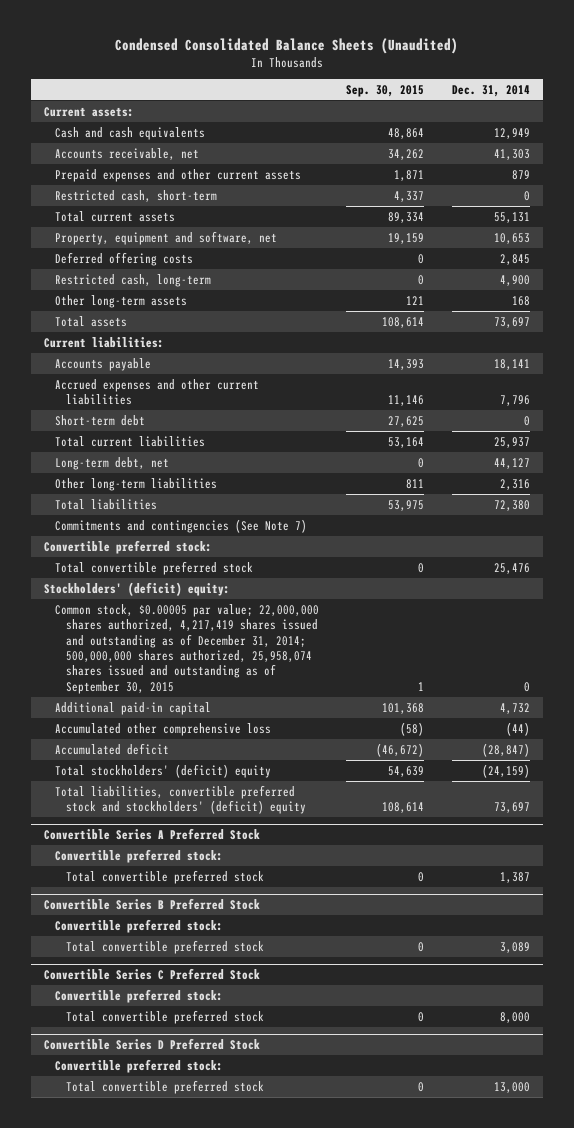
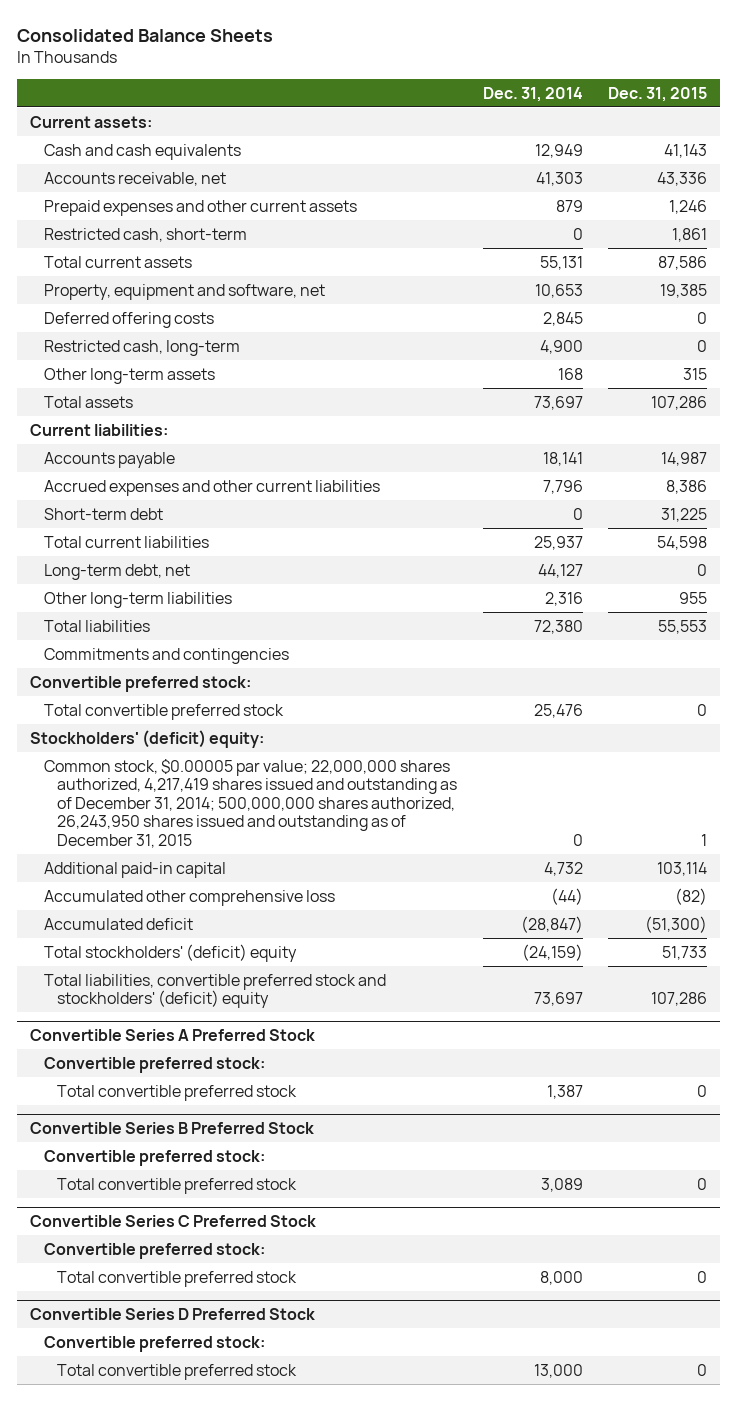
- Condensed Consolidated Balance Sheets (Unaudited)
+ Consolidated Balance Sheets
- | Sep. 30, 2015 | Dec. 31, 2014
+ | Dec. 31, 2014 | Dec. 31, 2015
- Commitments and contingencies (See Note 7)
+ Commitments and contingencies
- Common stock, $0.00005 par value; 22,000,000 shares authorized, 4,217,419 shares issued and outstanding as of December 31, 2014; 500,000,000 shares authorized, 25,958,074 shares issued and outstanding as of September 30, 2015 | 1 | 0
+ Common stock, $0.00005 par value; 22,000,000 shares authorized, 4,217,419 shares issued and outstanding as of December 31, 2014; 500,000,000 shares authorized, 26,243,950 shares issued and outstanding as of December 31, 2015 | 0 | 1

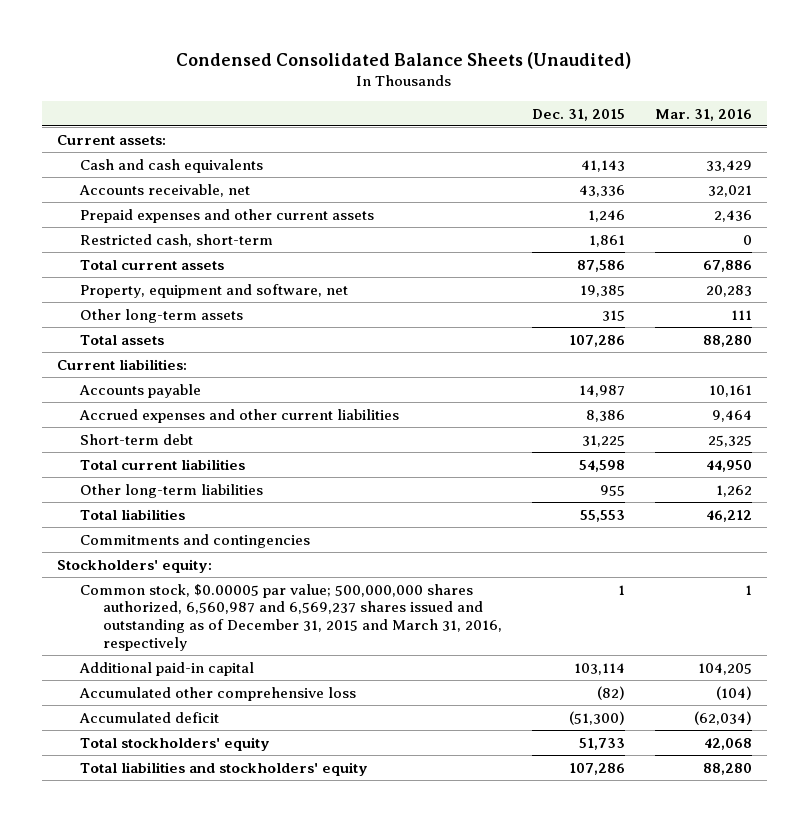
- Consolidated Balance Sheets
+ Condensed Consolidated Balance Sheets (Unaudited)
- | Dec. 31, 2014 | Dec. 31, 2015
+ | Dec. 31, 2015 | Mar. 31, 2016
- Deferred offering costs | 2,845 | 0
- Restricted cash, long-term | 4,900 | 0
- Long-term debt, net | 44,127 | 0
- Convertible preferred stock:
- Total convertible preferred stock | 25,476 | 0
- Stockholders' (deficit) equity:
- Common stock, $0.00005 par value; 22,000,000 shares authorized, 4,217,419 shares issued and outstanding as of December 31, 2014; 500,000,000 shares authorized, 26,243,950 shares issued and outstanding as of December 31, 2015 | 0 | 1
+ Stockholders' equity:
+ Common stock, $0.00005 par value; 500,000,000 shares authorized, 6,560,987 and 6,569,237 shares issued and outstanding as of December 31, 2015 and March 31, 2016, respectively | 1 | 1
- Total stockholders' (deficit) equity | (24,159) | 51,733
- Total liabilities, convertible preferred stock and stockholders' (deficit) equity | 73,697 | 107,286
- Convertible Series A Preferred Stock
- Convertible preferred stock:
- Total convertible preferred stock | 1,387 | 0
- Convertible Series B Preferred Stock
- Convertible preferred stock:
- Total convertible preferred stock | 3,089 | 0
- Convertible Series C Preferred Stock
- Convertible preferred stock:
- Total convertible preferred stock | 8,000 | 0
- Convertible Series D Preferred Stock
- Convertible preferred stock:
- Total convertible preferred stock | 13,000 | 0
+ Total stockholders' equity | 51,733 | 42,068
+ Total liabilities and stockholders' equity | 107,286 | 88,280

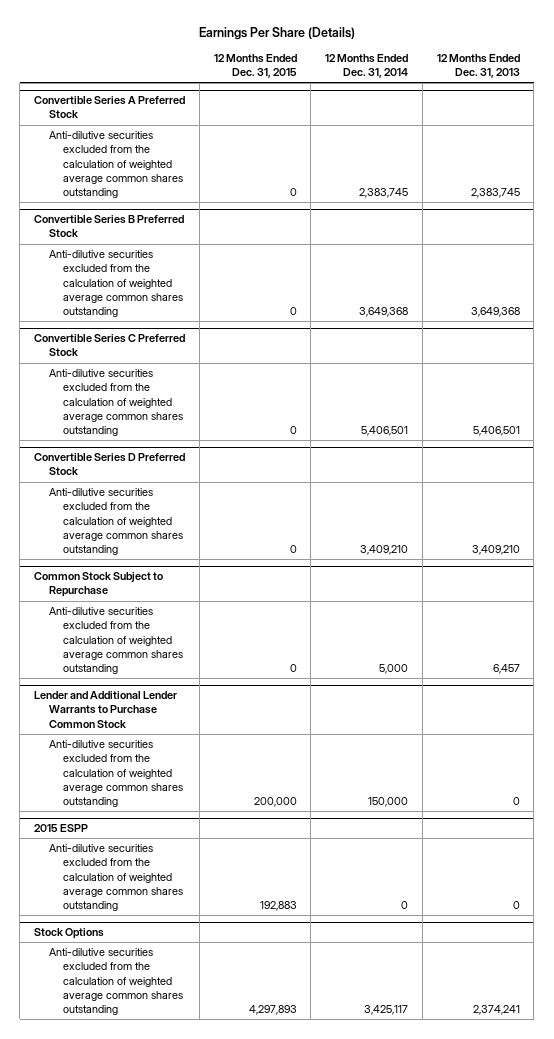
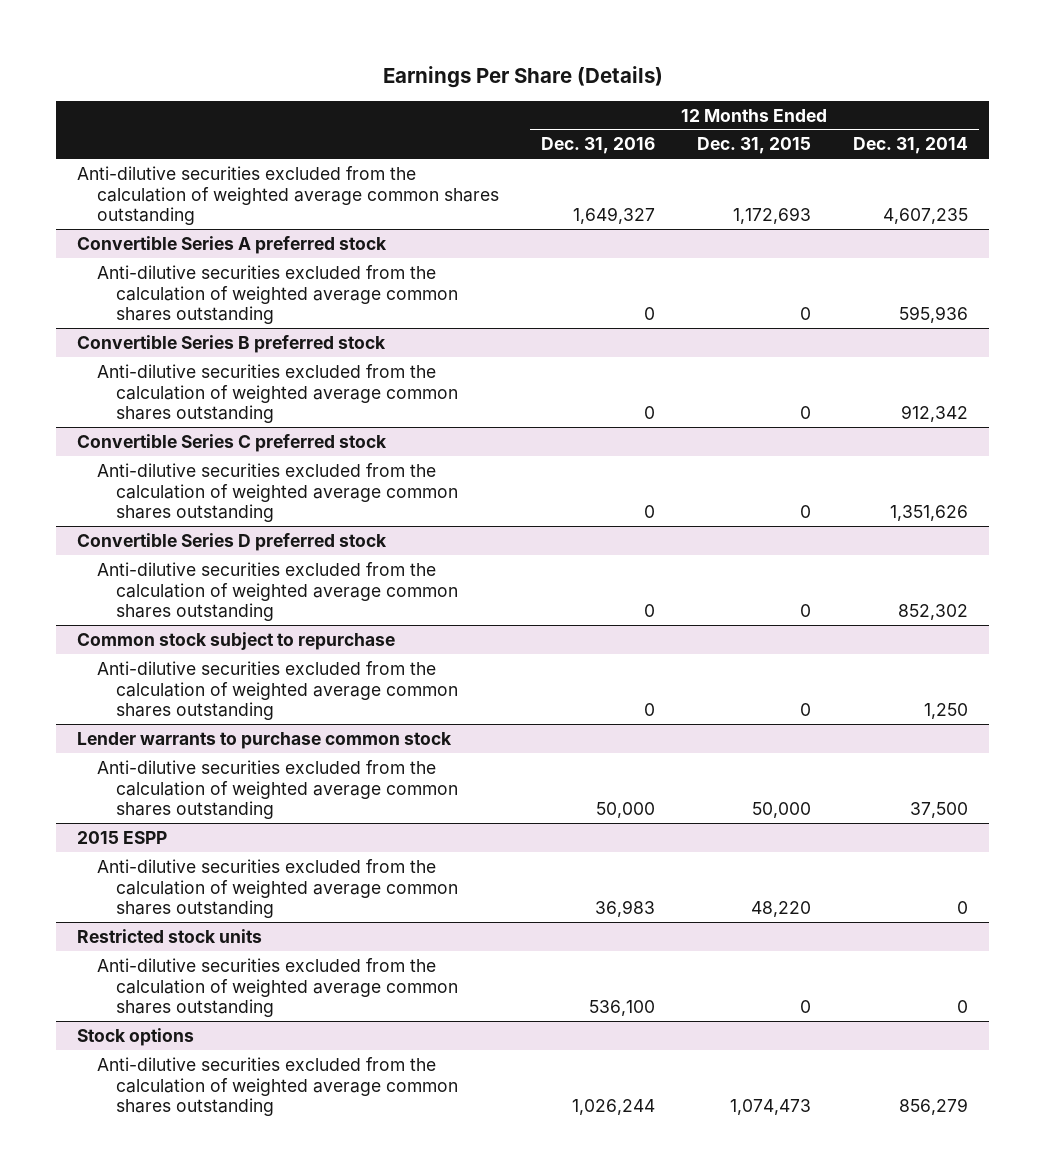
- | 12 Months Ended Dec. 31, 2015 | 12 Months Ended Dec. 31, 2014 | 12 Months Ended Dec. 31, 2013
+ | 12 Months Ended Dec. 31, 2016 | 12 Months Ended Dec. 31, 2015 | 12 Months Ended Dec. 31, 2014
- Convertible Series A Preferred Stock
- Anti-dilutive securities excluded from the calculation of weighted average common shares outstanding | 0 | 2,383,745 | 2,383,745
- Convertible Series B Preferred Stock
- Anti-dilutive securities excluded from the calculation of weighted average common shares outstanding | 0 | 3,649,368 | 3,649,368
- Convertible Series C Preferred Stock
- Anti-dilutive securities excluded from the calculation of weighted average common shares outstanding | 0 | 5,406,501 | 5,406,501
- Convertible Series D Preferred Stock
- Anti-dilutive securities excluded from the calculation of weighted average common shares outstanding | 0 | 3,409,210 | 3,409,210
- Common Stock Subject to Repurchase
- Anti-dilutive securities excluded from the calculation of weighted average common shares outstanding | 0 | 5,000 | 6,457
- Lender and Additional Lender Warrants to Purchase Common Stock
- Anti-dilutive securities excluded from the calculation of weighted average common shares outstanding | 200,000 | 150,000 | 0
+ Anti-dilutive securities excluded from the calculation of weighted average common shares outstanding | 1,649,327 | 1,172,693 | 4,607,235
+ Convertible Series A preferred stock
+ Anti-dilutive securities excluded from the calculation of weighted average common shares outstanding | 0 | 0 | 595,936
+ Convertible Series B preferred stock
+ Anti-dilutive securities excluded from the calculation of weighted average common shares outstanding | 0 | 0 | 912,342
+ Convertible Series C preferred stock
+ Anti-dilutive securities excluded from the calculation of weighted average common shares outstanding | 0 | 0 | 1,351,626
+ Convertible Series D preferred stock
+ Anti-dilutive securities excluded from the calculation of weighted average common shares outstanding | 0 | 0 | 852,302
+ Common stock subject to repurchase
+ Anti-dilutive securities excluded from the calculation of weighted average common shares outstanding | 0 | 0 | 1,250
+ Lender warrants to purchase common stock
+ Anti-dilutive securities excluded from the calculation of weighted average common shares outstanding | 50,000 | 50,000 | 37,500
@ 2015 ESPP
- Anti-dilutive securities excluded from the calculation of weighted average common shares outstanding | 192,883 | 0 | 0
- Stock Options
- Anti-dilutive securities excluded from the calculation of weighted average common shares outstanding | 4,297,893 | 3,425,117 | 2,374,241
@ 2015 ESPP
+ Anti-dilutive securities excluded from the calculation of weighted average common shares outstanding | 36,983 | 48,220 | 0
+ Restricted stock units
+ Anti-dilutive securities excluded from the calculation of weighted average common shares outstanding | 536,100 | 0 | 0
+ Stock options
+ Anti-dilutive securities excluded from the calculation of weighted average common shares outstanding | 1,026,244 | 1,074,473 | 856,279

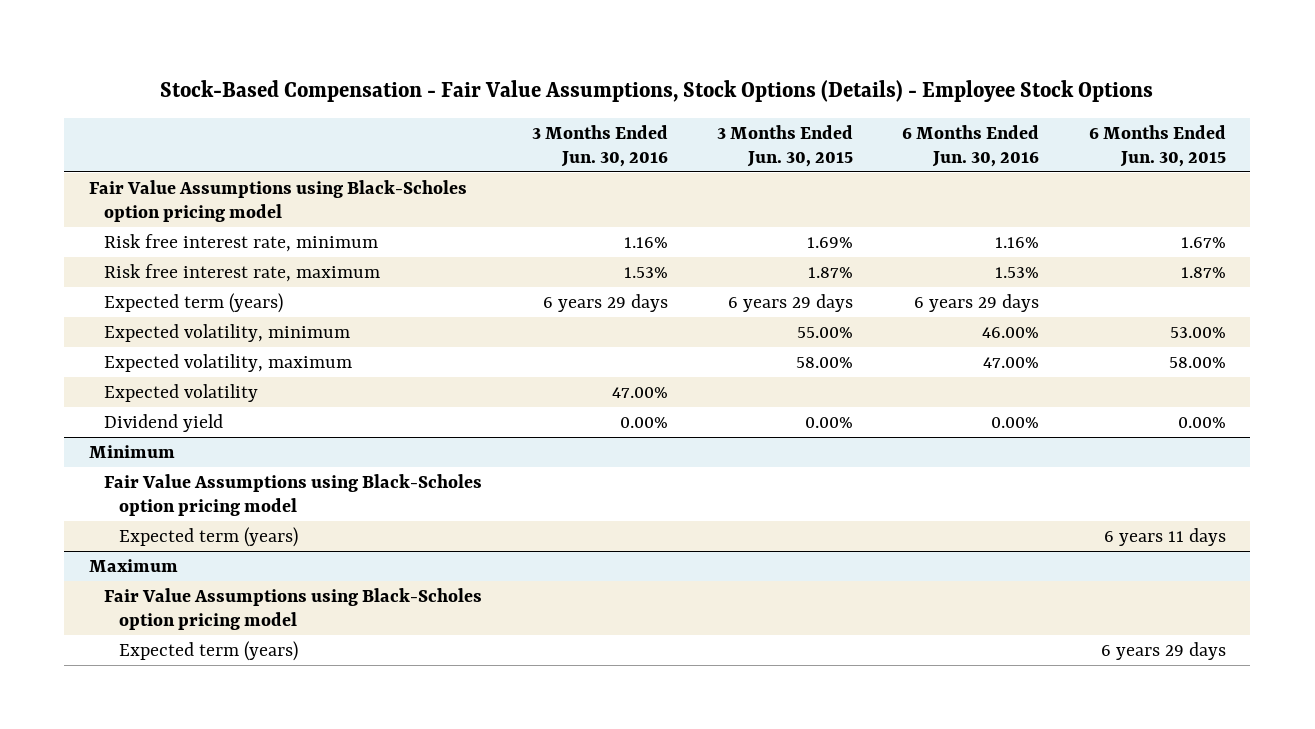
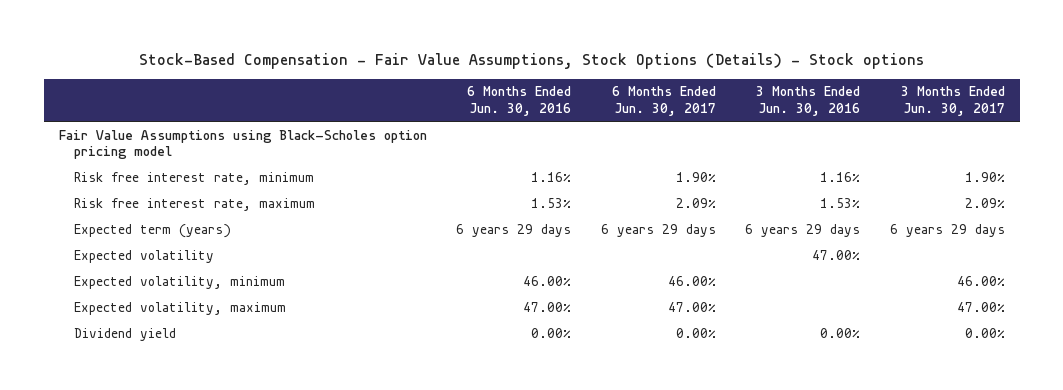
- Stock-Based Compensation - Fair Value Assumptions, Stock Options (Details) - Employee Stock Options
+ Stock-Based Compensation - Fair Value Assumptions, Stock Options (Details) - Stock options
- | 3 Months Ended Jun. 30, 2016 | 3 Months Ended Jun. 30, 2015 | 6 Months Ended Jun. 30, 2016 | 6 Months Ended Jun. 30, 2015
+ | 6 Months Ended Jun. 30, 2016 | 6 Months Ended Jun. 30, 2017 | 3 Months Ended Jun. 30, 2016 | 3 Months Ended Jun. 30, 2017
moved up: Expected volatility | | | 47.00% |
- Minimum
- Fair Value Assumptions using Black-Scholes option pricing model
- Expected term (years) | | | | 6 years 11 days
- Maximum
- Fair Value Assumptions using Black-Scholes option pricing model
- Expected term (years) | | | | 6 years 29 days

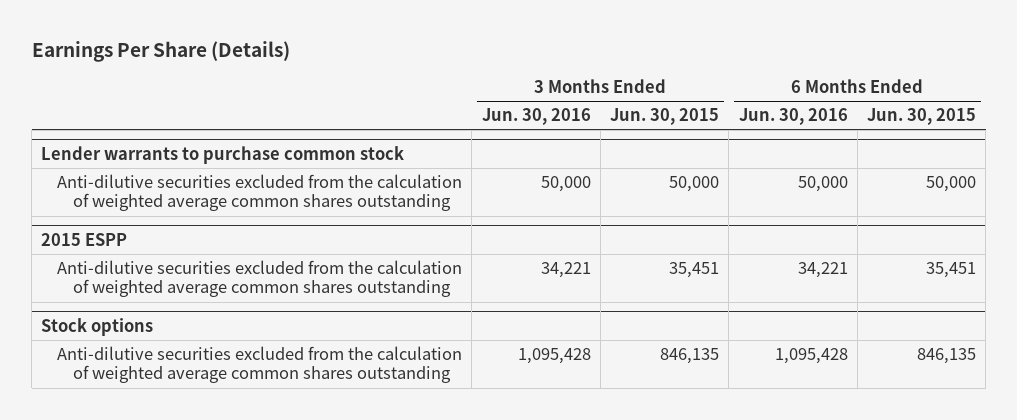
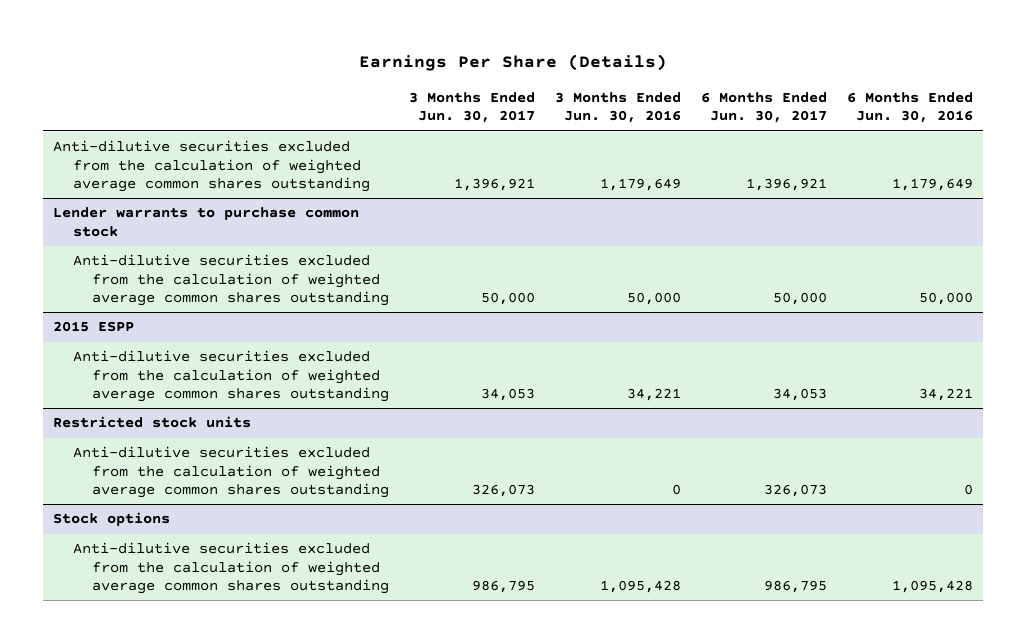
- | 3 Months Ended Jun. 30, 2016 | 3 Months Ended Jun. 30, 2015 | 6 Months Ended Jun. 30, 2016 | 6 Months Ended Jun. 30, 2015
+ | 3 Months Ended Jun. 30, 2017 | 3 Months Ended Jun. 30, 2016 | 6 Months Ended Jun. 30, 2017 | 6 Months Ended Jun. 30, 2016
+ Anti-dilutive securities excluded from the calculation of weighted average common shares outstanding | 1,396,921 | 1,179,649 | 1,396,921 | 1,179,649
+ Restricted stock units
+ Anti-dilutive securities excluded from the calculation of weighted average common shares outstanding | 326,073 | 0 | 326,073 | 0

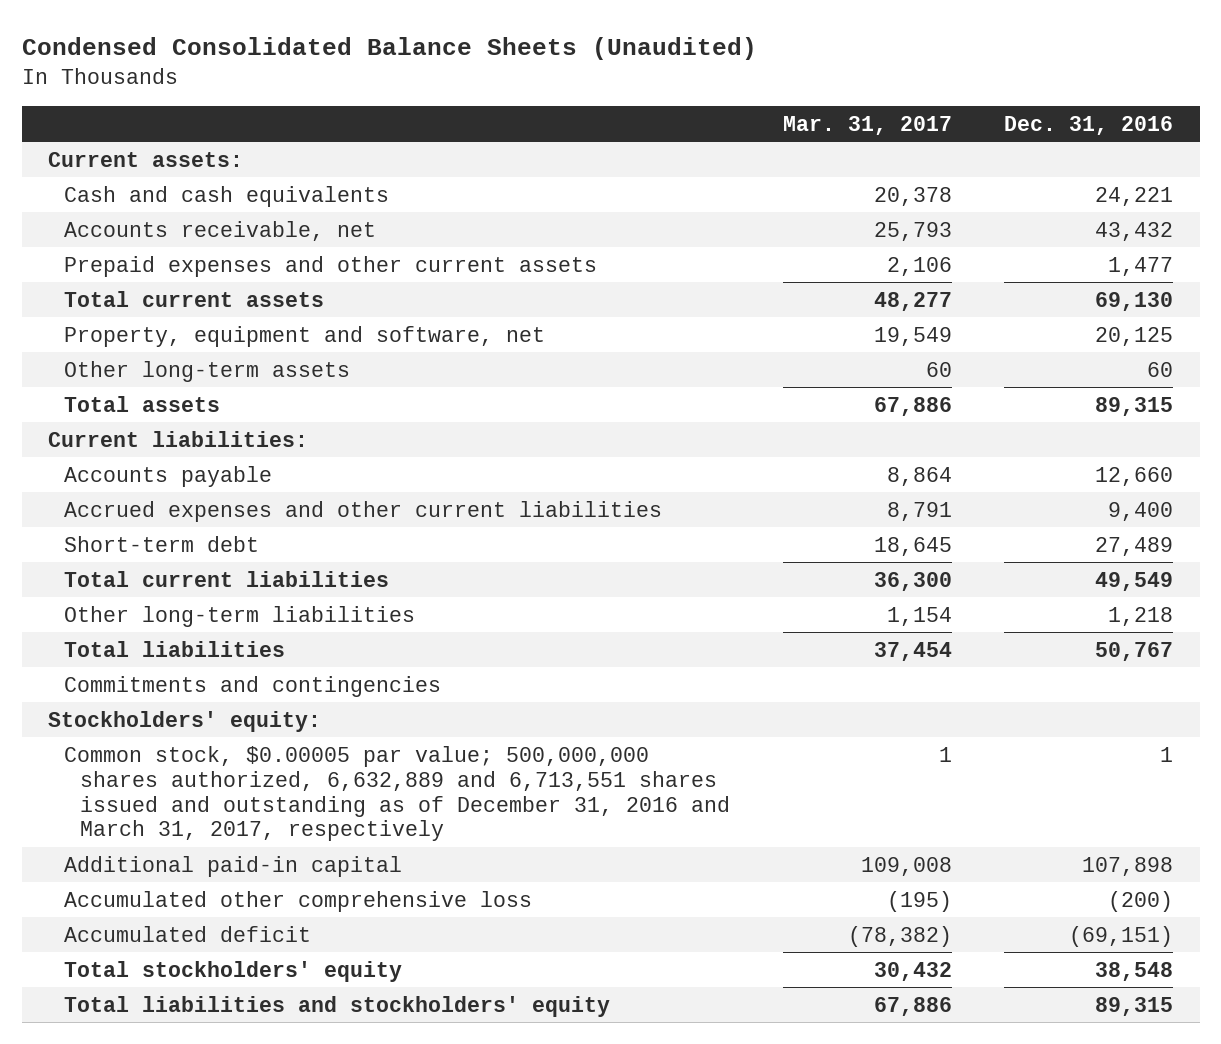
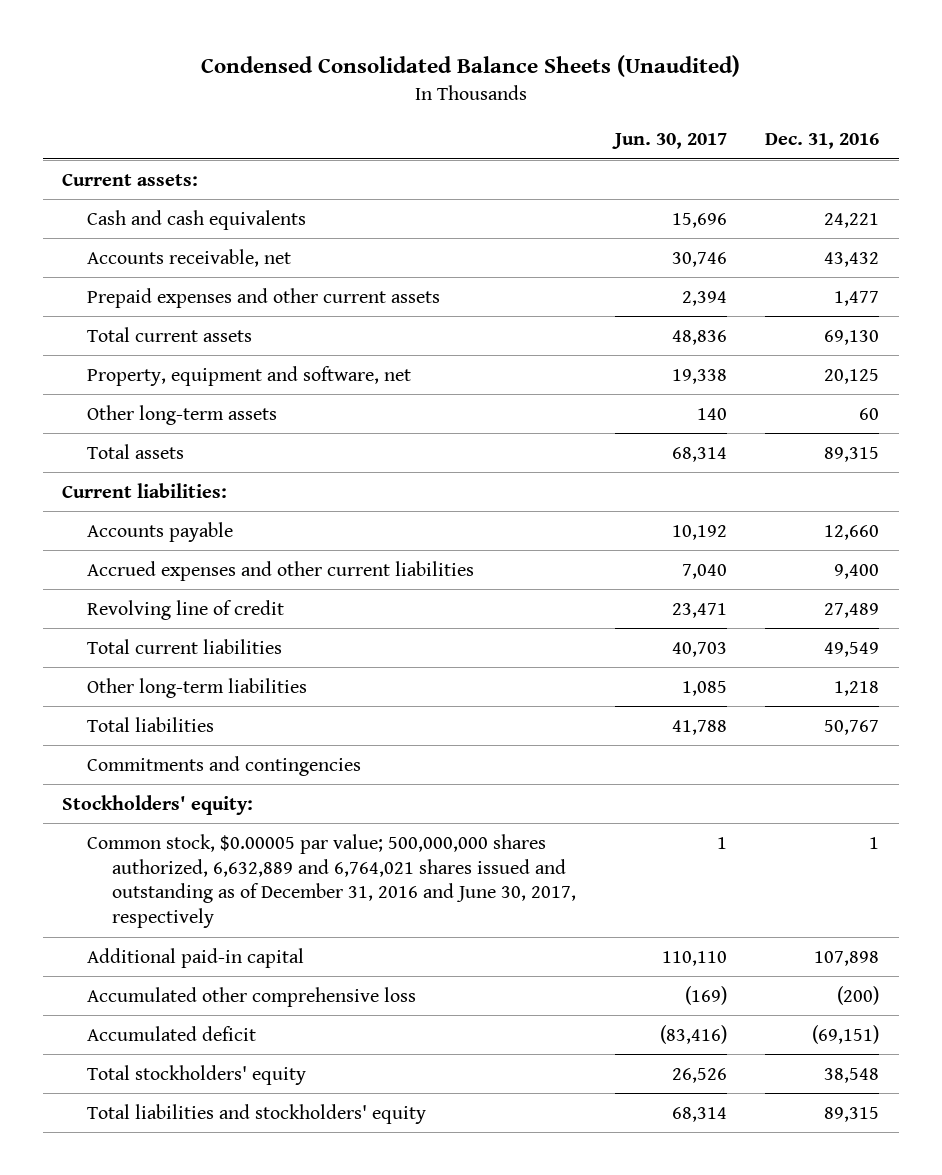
- | Mar. 31, 2017 | Dec. 31, 2016
+ | Jun. 30, 2017 | Dec. 31, 2016
- Short-term debt | 18,645 | 27,489
+ Revolving line of credit | 23,471 | 27,489
- Common stock, $0.00005 par value; 500,000,000 shares authorized, 6,632,889 and 6,713,551 shares issued and outstanding as of December 31, 2016 and March 31, 2017, respectively | 1 | 1
+ Common stock, $0.00005 par value; 500,000,000 shares authorized, 6,632,889 and 6,764,021 shares issued and outstanding as of December 31, 2016 and June 30, 2017, respectively | 1 | 1

